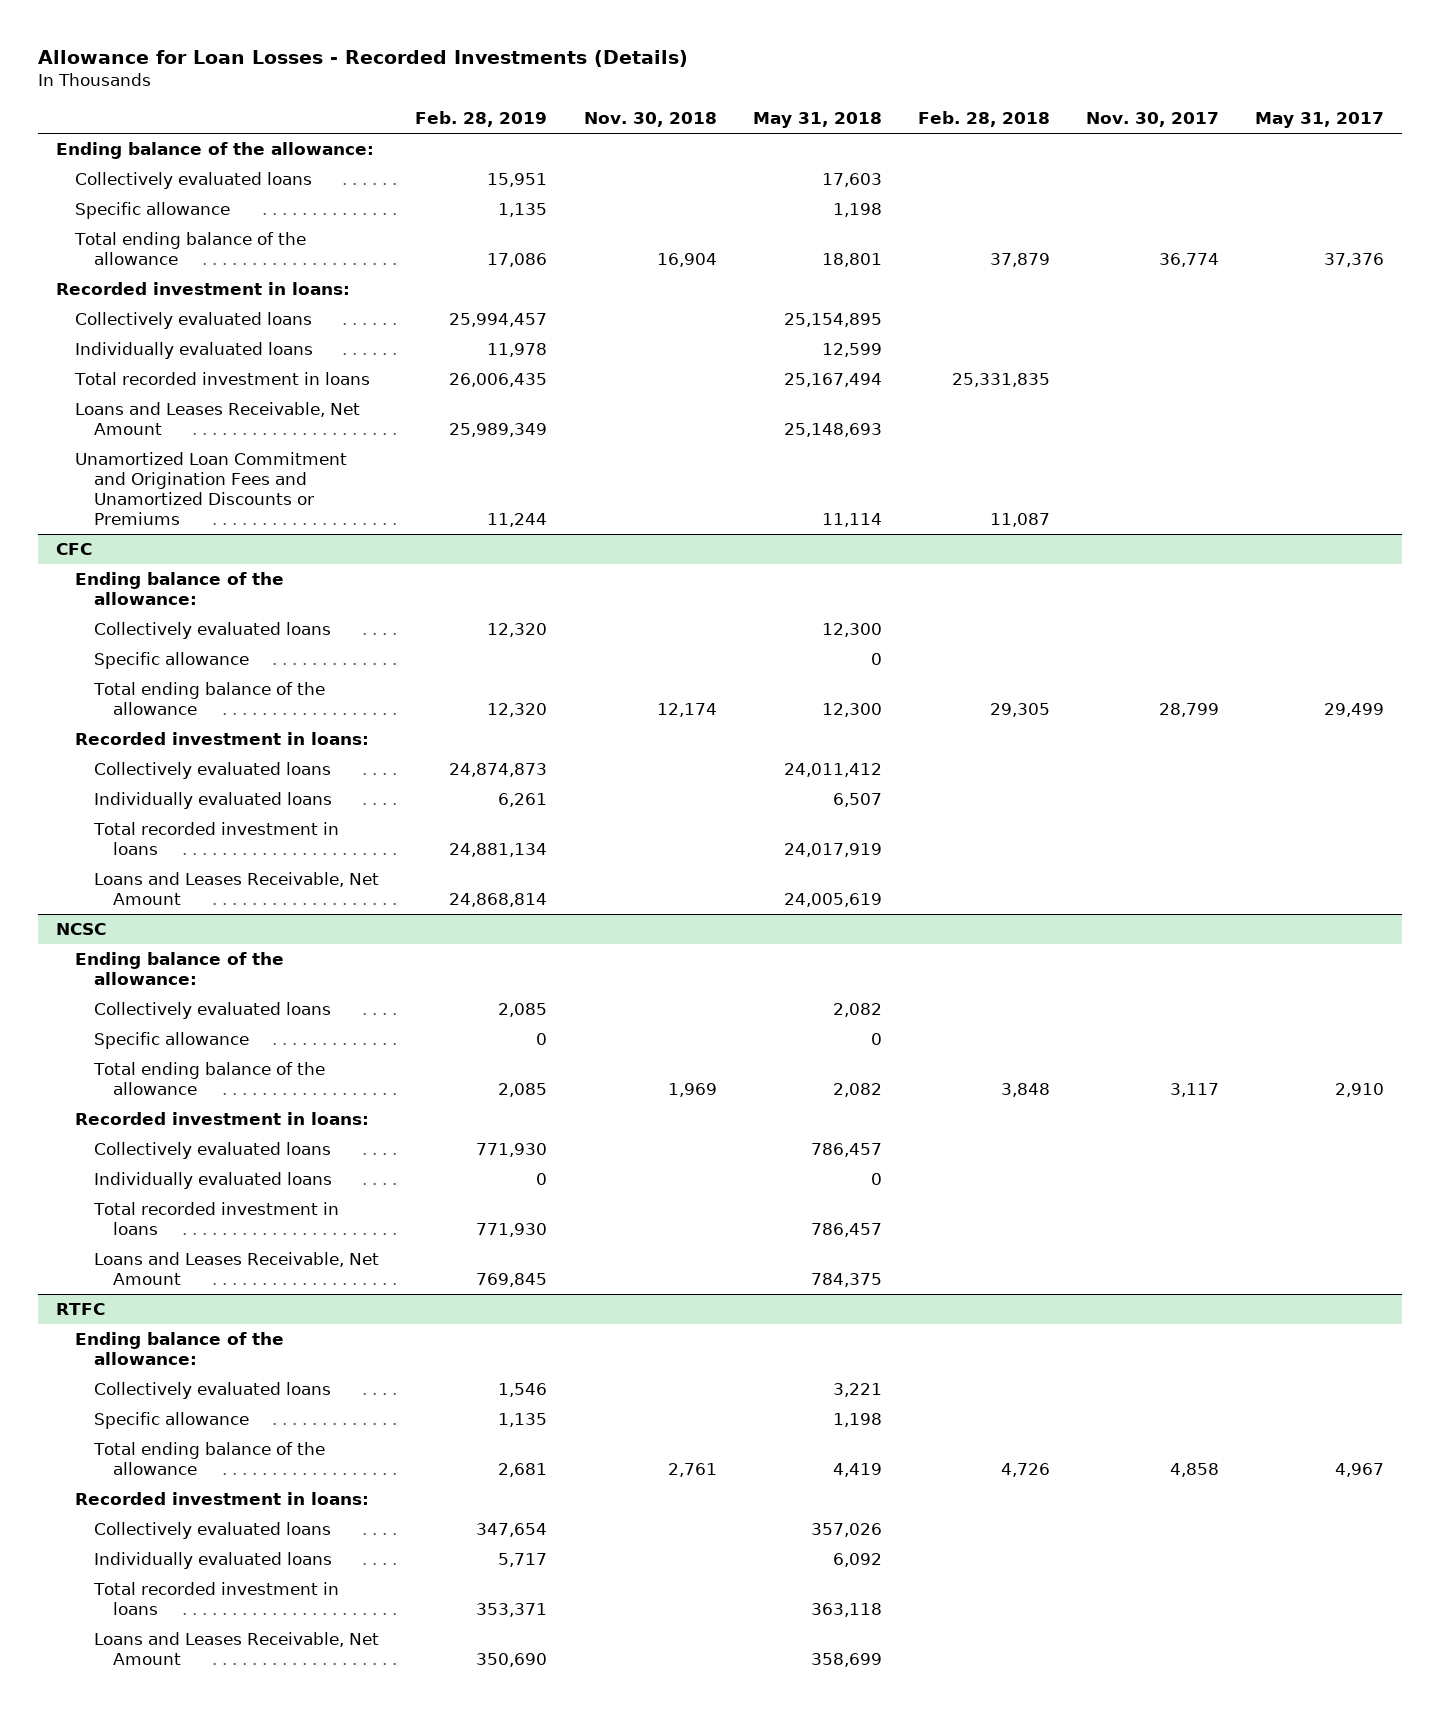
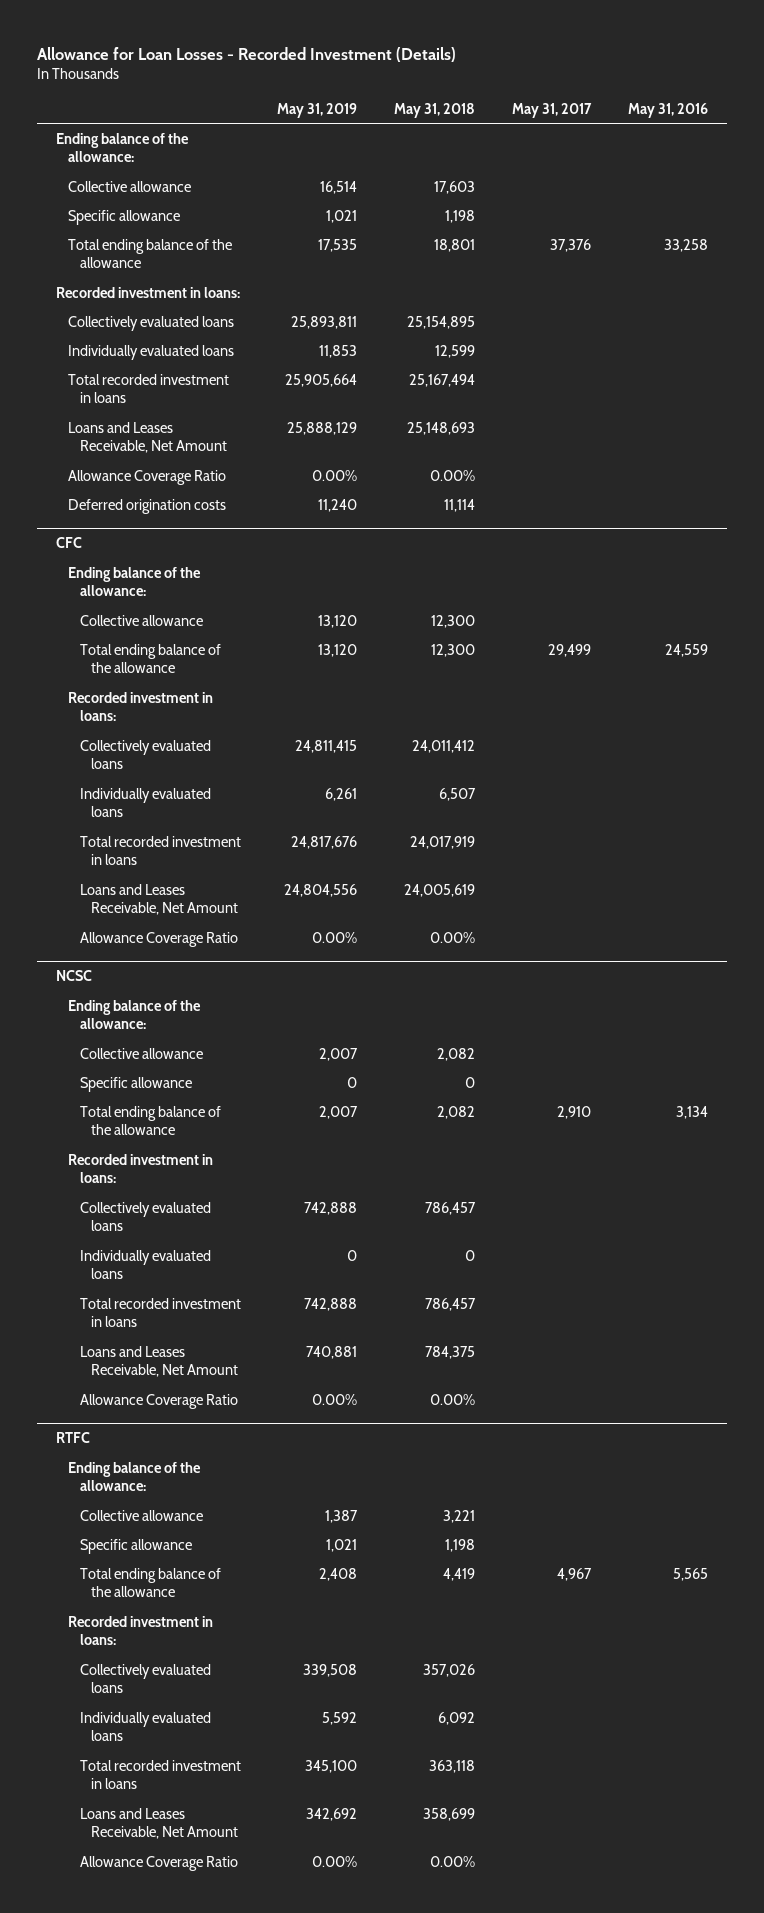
- Allowance for Loan Losses - Recorded Investments (Details)
+ Allowance for Loan Losses - Recorded Investment (Details)
- | Feb. 28, 2019 | Nov. 30, 2018 | May 31, 2018 | Feb. 28, 2018 | Nov. 30, 2017 | May 31, 2017
+ | May 31, 2019 | May 31, 2018 | May 31, 2017 | May 31, 2016
- Collectively evaluated loans | 15,951 | | 17,603 | | |
+ Collective allowance | 16,514 | 17,603 | |
- Unamortized Loan Commitment and Origination Fees and Unamortized Discounts or Premiums | 11,244 | | 11,114 | 11,087 | |
+ Allowance Coverage Ratio | 0.00% | 0.00% | |
+ Deferred origination costs | 11,240 | 11,114 | |
@ CFC
- Collectively evaluated loans | 12,320 | | 12,300 | | |
- Specific allowance | | | 0 | | |
+ Collective allowance | 13,120 | 12,300 | |
+ Allowance Coverage Ratio | 0.00% | 0.00% | |
@ NCSC
- Collectively evaluated loans | 2,085 | | 2,082 | | |
+ Collective allowance | 2,007 | 2,082 | |
+ Allowance Coverage Ratio | 0.00% | 0.00% | |
@ RTFC
- Collectively evaluated loans | 1,546 | | 3,221 | | |
+ Collective allowance | 1,387 | 3,221 | |
+ Allowance Coverage Ratio | 0.00% | 0.00% | |

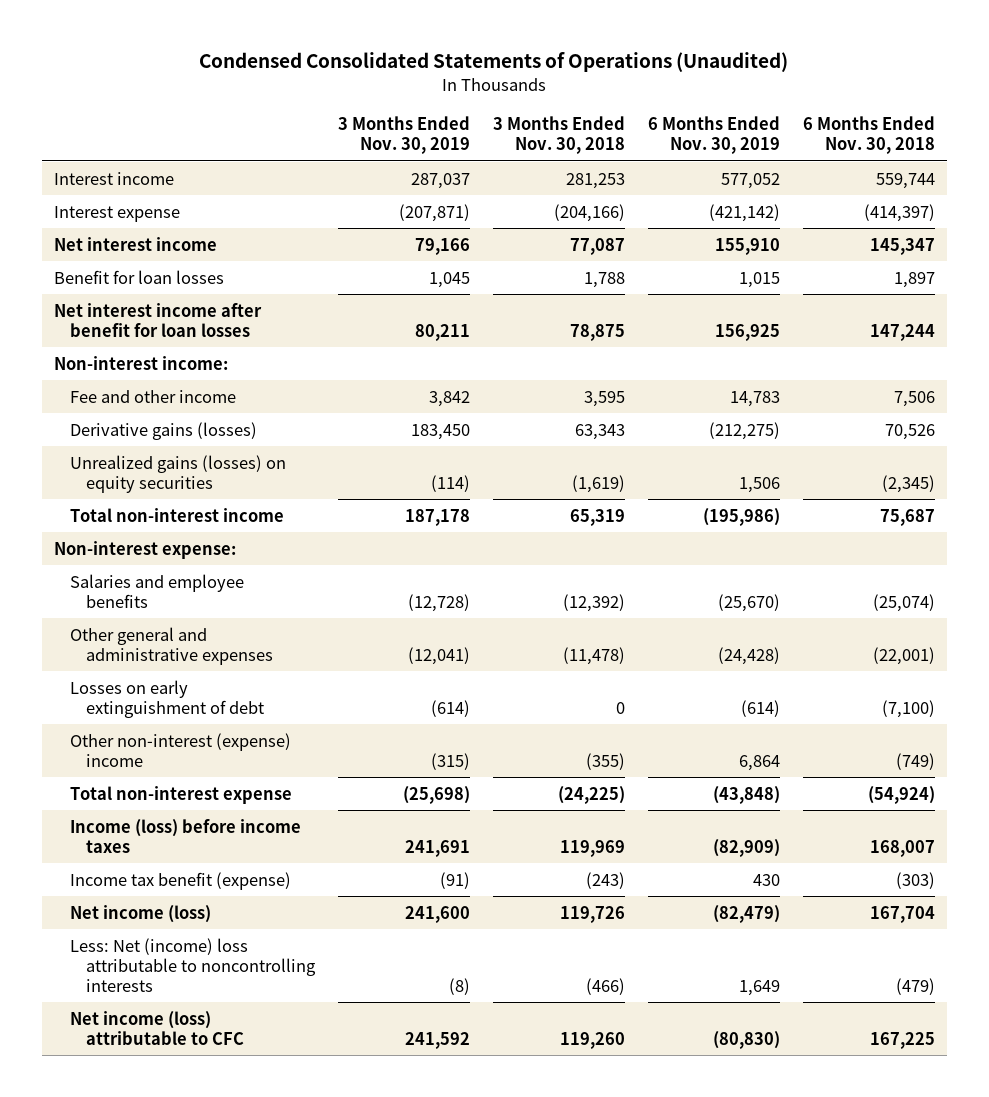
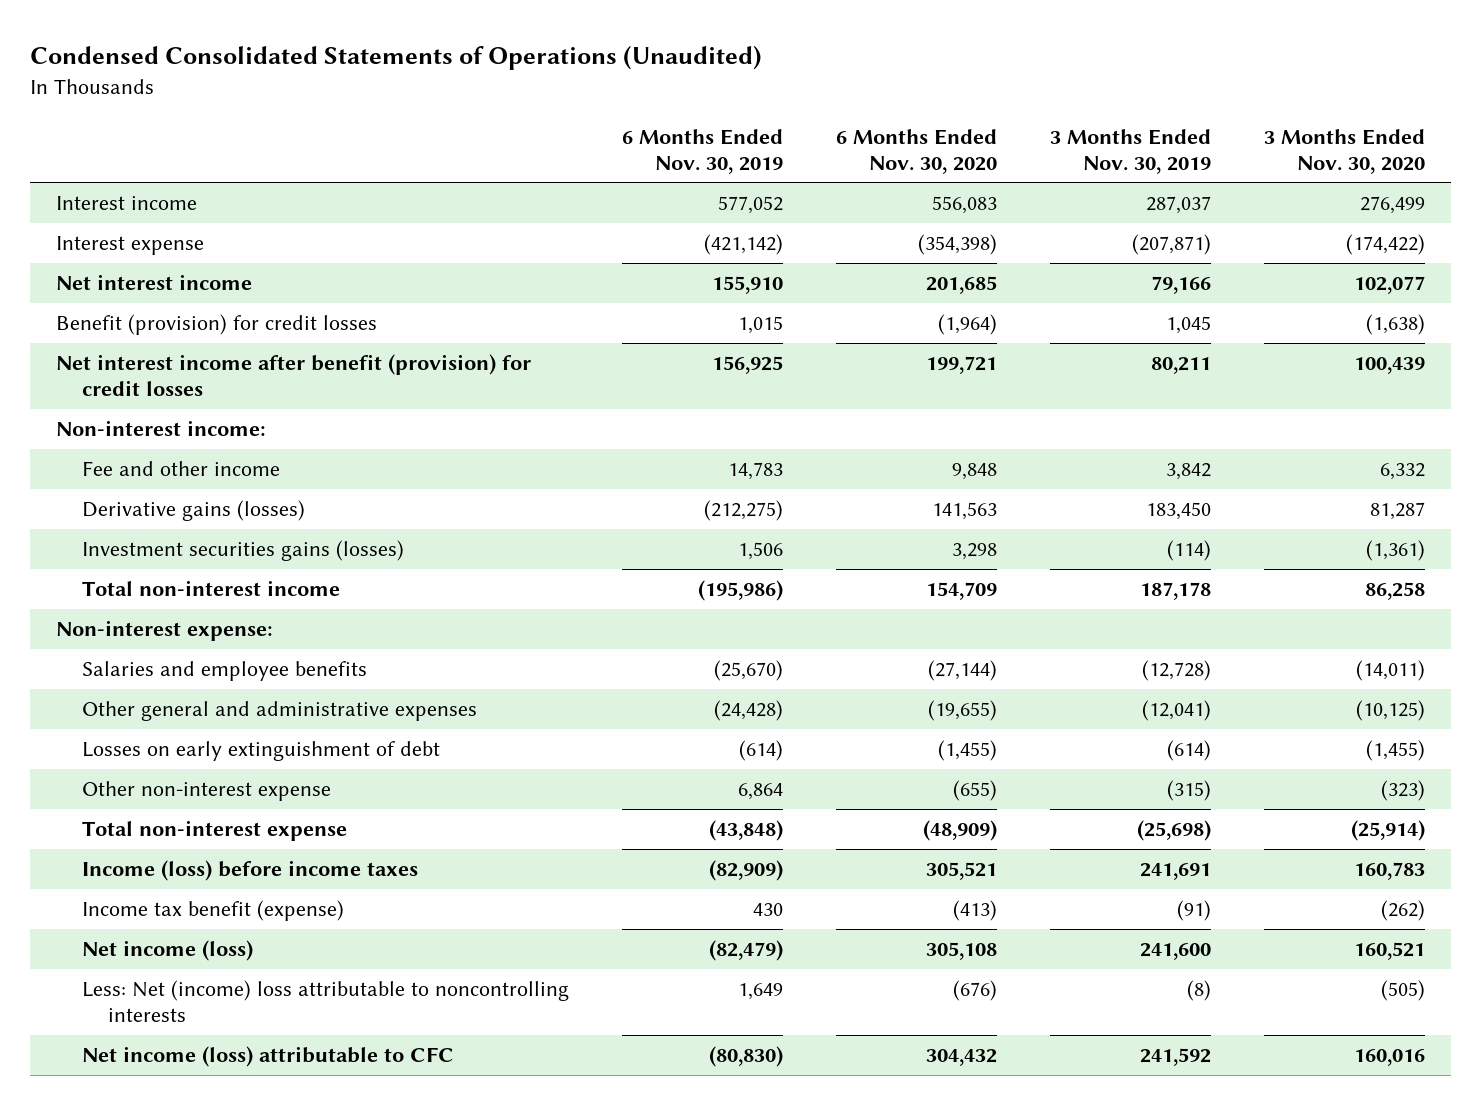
- | 3 Months Ended Nov. 30, 2019 | 3 Months Ended Nov. 30, 2018 | 6 Months Ended Nov. 30, 2019 | 6 Months Ended Nov. 30, 2018
+ | 6 Months Ended Nov. 30, 2019 | 6 Months Ended Nov. 30, 2020 | 3 Months Ended Nov. 30, 2019 | 3 Months Ended Nov. 30, 2020
- Benefit for loan losses | 1,045 | 1,788 | 1,015 | 1,897
- Net interest income after benefit for loan losses | 80,211 | 78,875 | 156,925 | 147,244
+ Benefit (provision) for credit losses | 1,015 | (1,964) | 1,045 | (1,638)
+ Net interest income after benefit (provision) for credit losses | 156,925 | 199,721 | 80,211 | 100,439
- Unrealized gains (losses) on equity securities | (114) | (1,619) | 1,506 | (2,345)
+ Investment securities gains (losses) | 1,506 | 3,298 | (114) | (1,361)
- Other non-interest (expense) income | (315) | (355) | 6,864 | (749)
+ Other non-interest expense | 6,864 | (655) | (315) | (323)

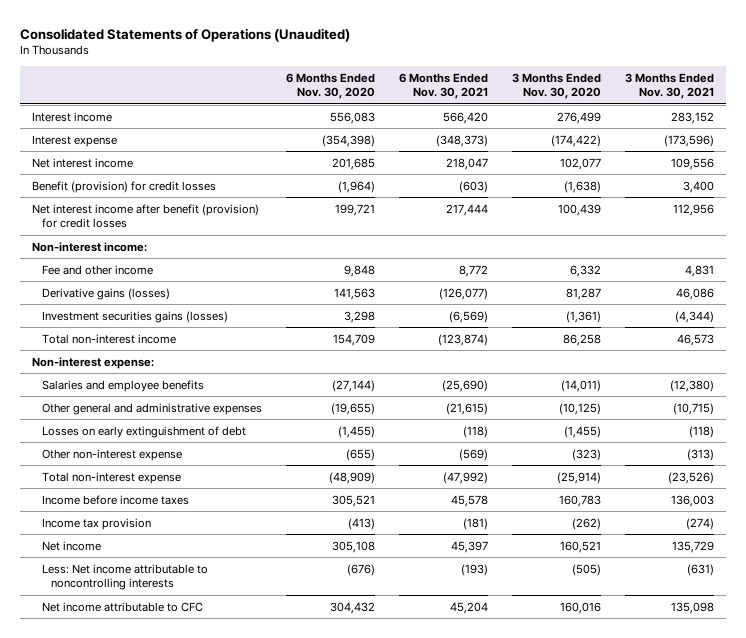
- Condensed Consolidated Statements of Operations (Unaudited)
+ Consolidated Statements of Operations (Unaudited)
- | 6 Months Ended Nov. 30, 2019 | 6 Months Ended Nov. 30, 2020 | 3 Months Ended Nov. 30, 2019 | 3 Months Ended Nov. 30, 2020
+ | 6 Months Ended Nov. 30, 2020 | 6 Months Ended Nov. 30, 2021 | 3 Months Ended Nov. 30, 2020 | 3 Months Ended Nov. 30, 2021
- Income (loss) before income taxes | (82,909) | 305,521 | 241,691 | 160,783
- Income tax benefit (expense) | 430 | (413) | (91) | (262)
- Net income (loss) | (82,479) | 305,108 | 241,600 | 160,521
- Less: Net (income) loss attributable to noncontrolling interests | 1,649 | (676) | (8) | (505)
- Net income (loss) attributable to CFC | (80,830) | 304,432 | 241,592 | 160,016
+ Income before income taxes | 305,521 | 45,578 | 160,783 | 136,003
+ Income tax provision | (413) | (181) | (262) | (274)
+ Net income | 305,108 | 45,397 | 160,521 | 135,729
+ Less: Net income attributable to noncontrolling interests | (676) | (193) | (505) | (631)
+ Net income attributable to CFC | 304,432 | 45,204 | 160,016 | 135,098

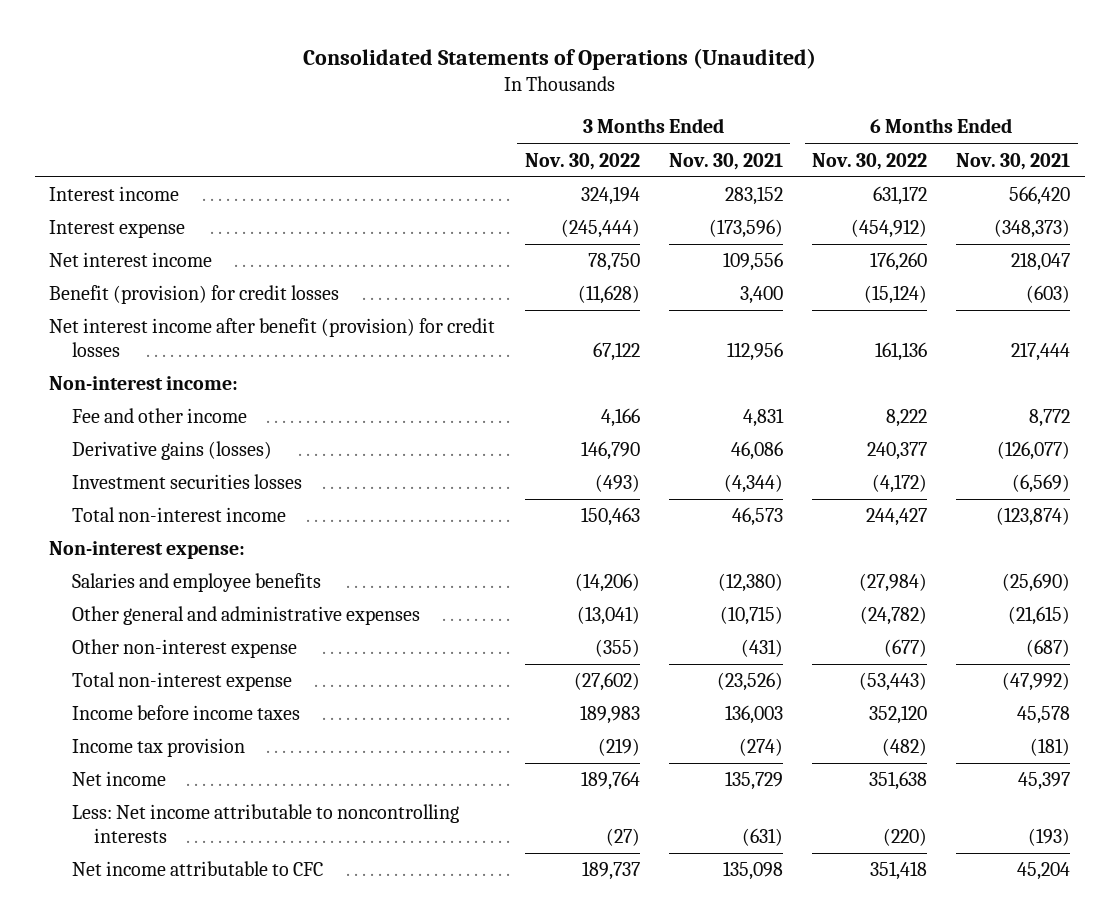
- | 6 Months Ended Nov. 30, 2020 | 6 Months Ended Nov. 30, 2021 | 3 Months Ended Nov. 30, 2020 | 3 Months Ended Nov. 30, 2021
+ | 3 Months Ended Nov. 30, 2022 | 3 Months Ended Nov. 30, 2021 | 6 Months Ended Nov. 30, 2022 | 6 Months Ended Nov. 30, 2021
- Investment securities gains (losses) | 3,298 | (6,569) | (1,361) | (4,344)
+ Investment securities losses | (493) | (4,344) | (4,172) | (6,569)
- Losses on early extinguishment of debt | (1,455) | (118) | (1,455) | (118)
- Other non-interest expense | (655) | (569) | (323) | (313)
+ Other non-interest expense | (355) | (431) | (677) | (687)

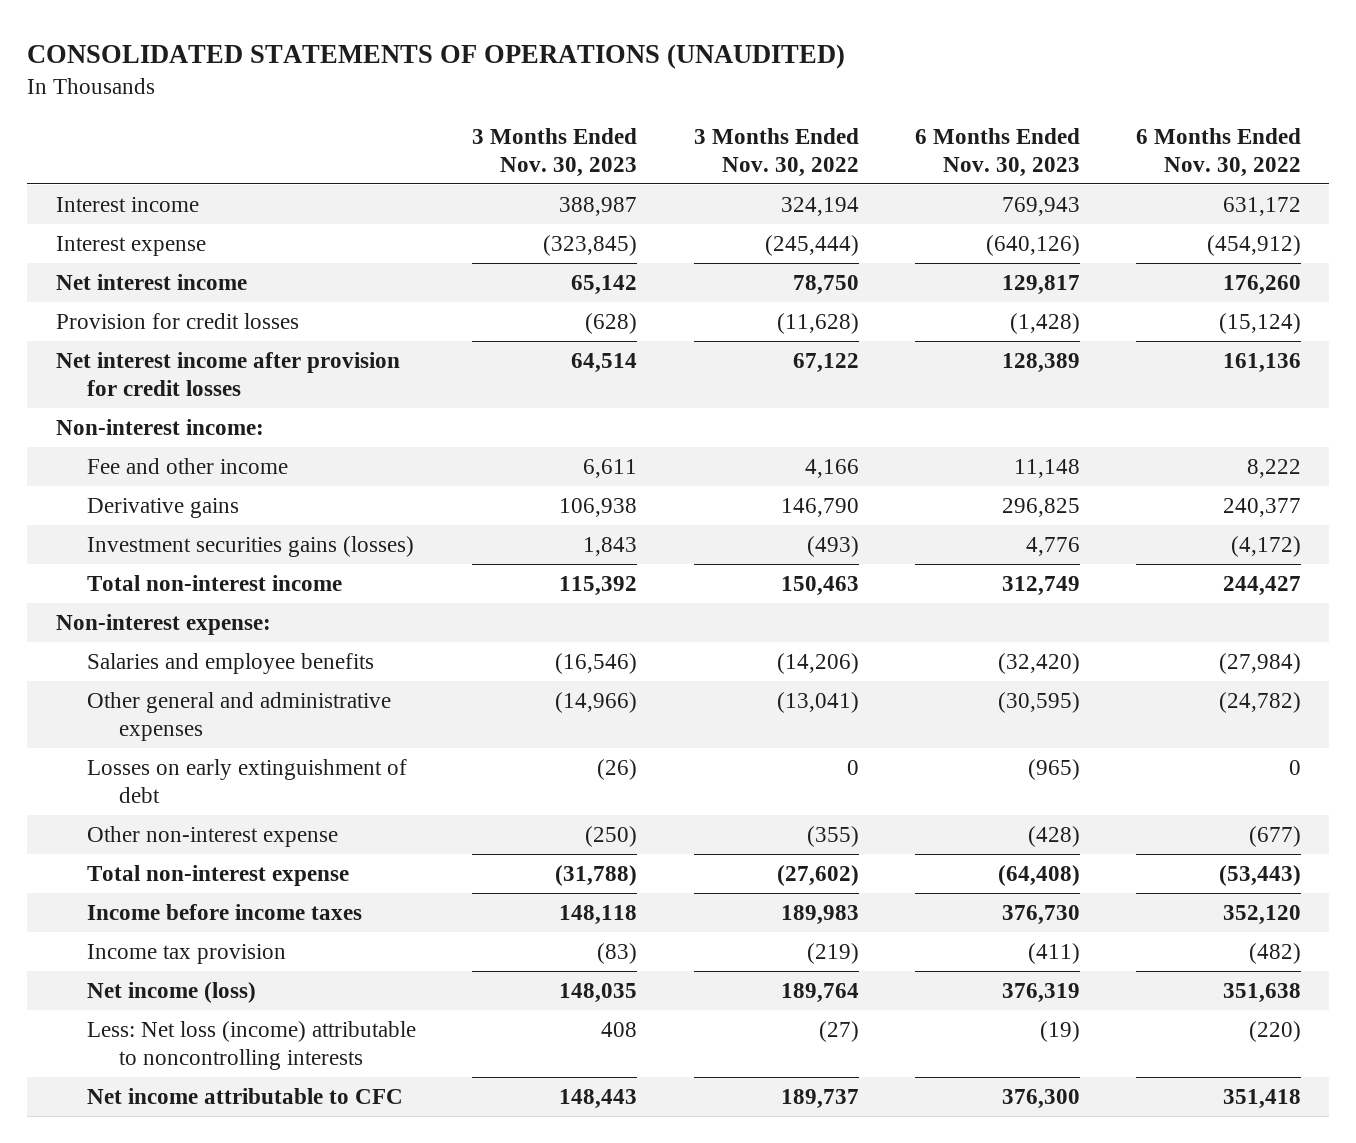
- Consolidated Statements of Operations (Unaudited)
+ CONSOLIDATED STATEMENTS OF OPERATIONS (UNAUDITED)
- | 3 Months Ended Nov. 30, 2022 | 3 Months Ended Nov. 30, 2021 | 6 Months Ended Nov. 30, 2022 | 6 Months Ended Nov. 30, 2021
+ | 3 Months Ended Nov. 30, 2023 | 3 Months Ended Nov. 30, 2022 | 6 Months Ended Nov. 30, 2023 | 6 Months Ended Nov. 30, 2022
- Benefit (provision) for credit losses | (11,628) | 3,400 | (15,124) | (603)
- Net interest income after benefit (provision) for credit losses | 67,122 | 112,956 | 161,136 | 217,444
+ Provision for credit losses | (628) | (11,628) | (1,428) | (15,124)
+ Net interest income after provision for credit losses | 64,514 | 67,122 | 128,389 | 161,136
- Derivative gains (losses) | 146,790 | 46,086 | 240,377 | (126,077)
- Investment securities losses | (493) | (4,344) | (4,172) | (6,569)
+ Derivative gains | 106,938 | 146,790 | 296,825 | 240,377
+ Investment securities gains (losses) | 1,843 | (493) | 4,776 | (4,172)
+ Losses on early extinguishment of debt | (26) | 0 | (965) | 0
- Net income | 189,764 | 135,729 | 351,638 | 45,397
- Less: Net income attributable to noncontrolling interests | (27) | (631) | (220) | (193)
+ Net income (loss) | 148,035 | 189,764 | 376,319 | 351,638
+ Less: Net loss (income) attributable to noncontrolling interests | 408 | (27) | (19) | (220)

